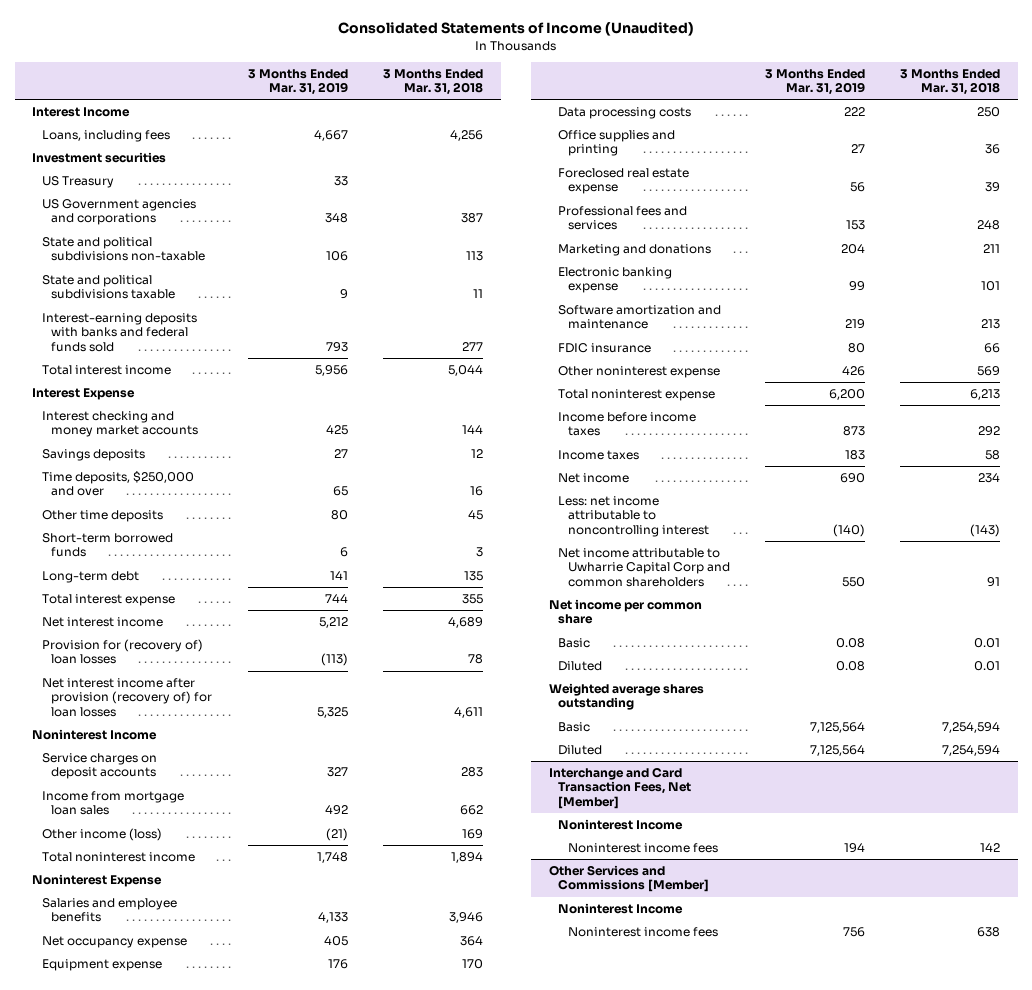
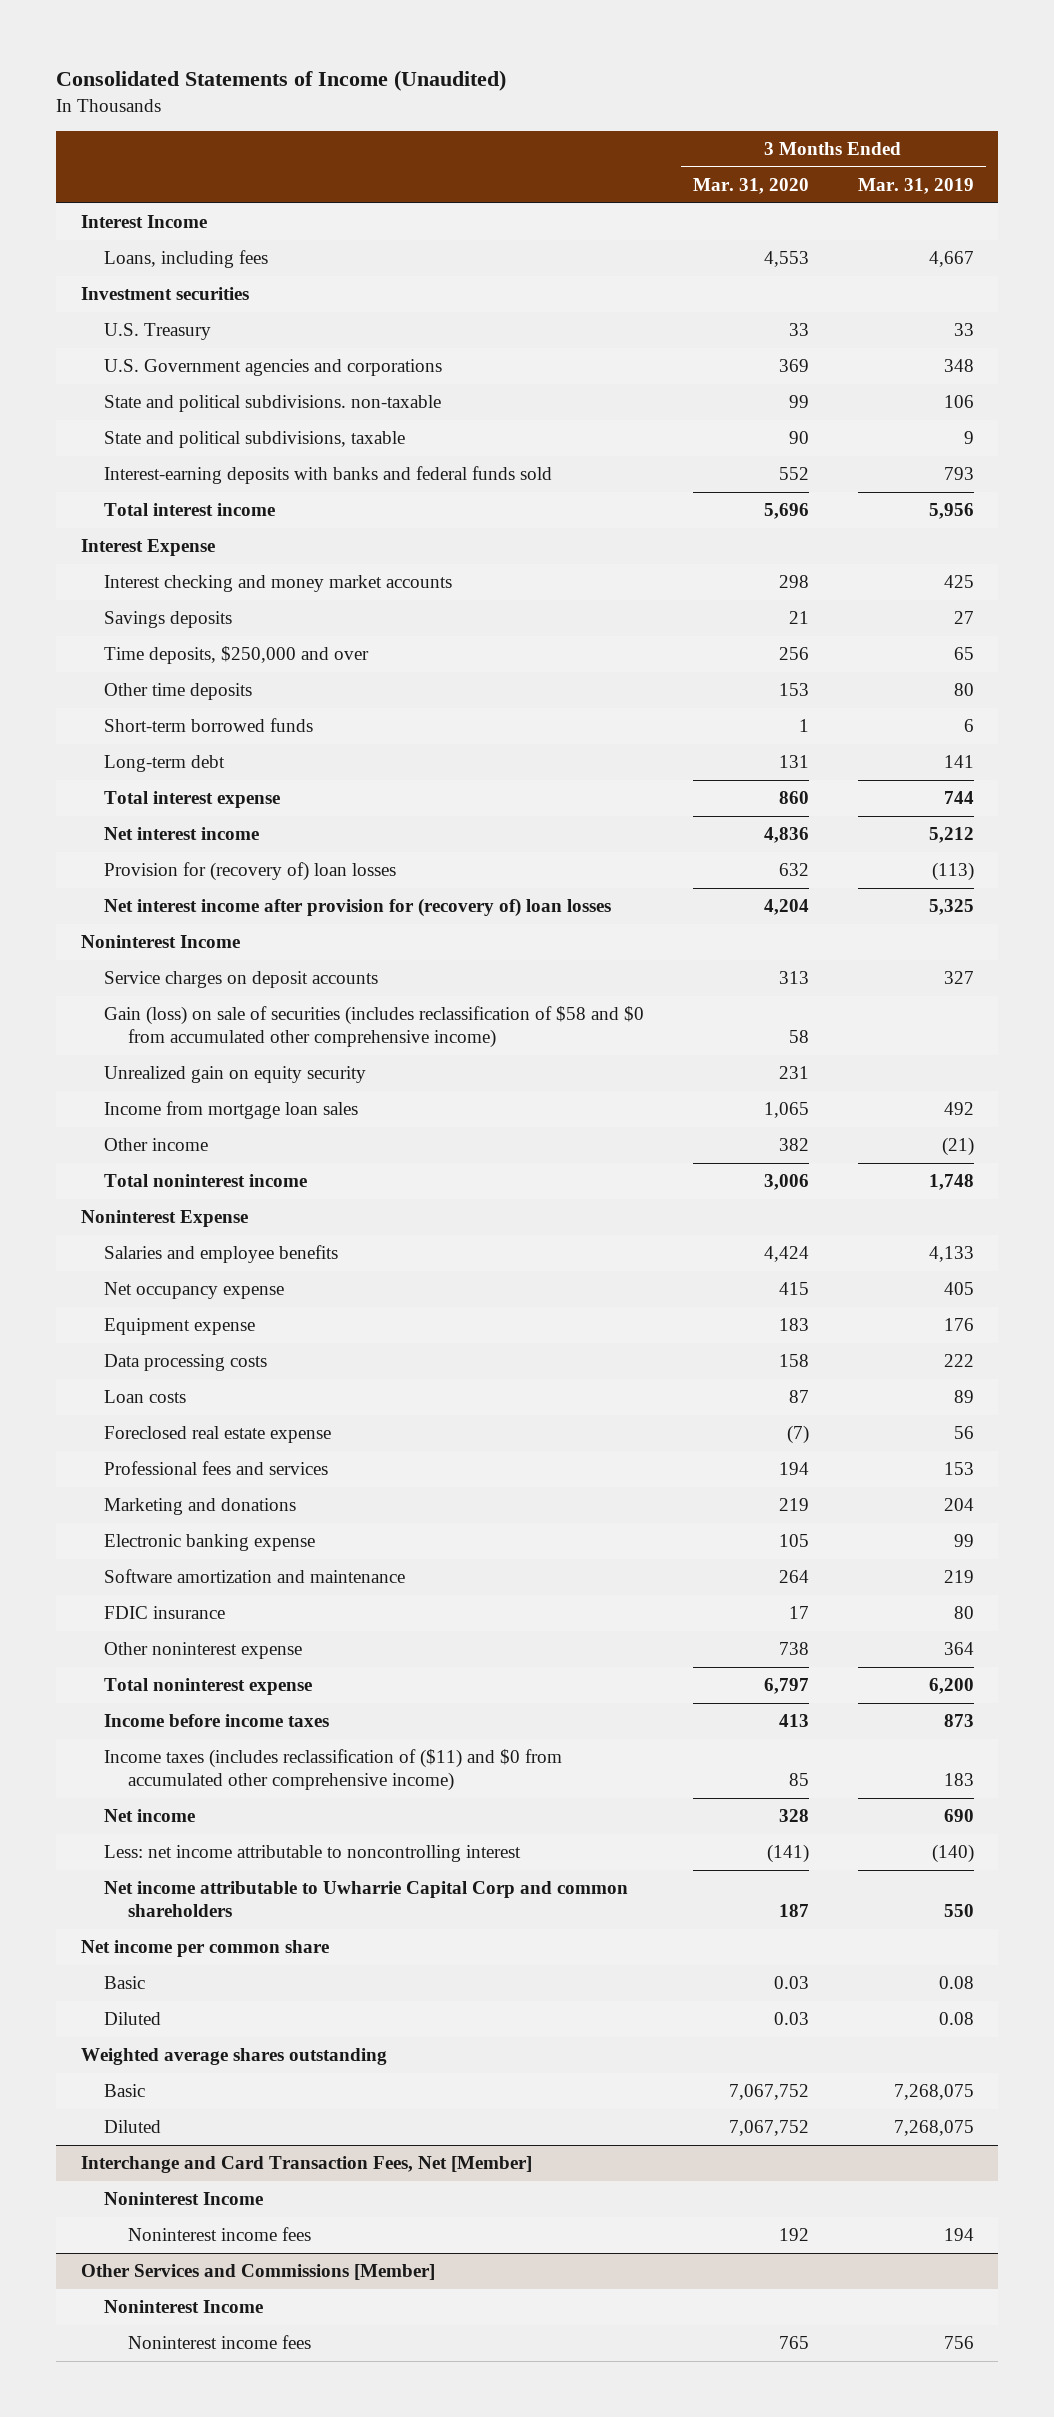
- | 3 Months Ended Mar. 31, 2019 | 3 Months Ended Mar. 31, 2018
+ | 3 Months Ended Mar. 31, 2020 | 3 Months Ended Mar. 31, 2019
- US Treasury | 33 |
- US Government agencies and corporations | 348 | 387
- State and political subdivisions non-taxable | 106 | 113
- State and political subdivisions taxable | 9 | 11
+ U.S. Treasury | 33 | 33
+ U.S. Government agencies and corporations | 369 | 348
+ State and political subdivisions. non-taxable | 99 | 106
+ State and political subdivisions, taxable | 90 | 9
- Net interest income after provision (recovery of) for loan losses | 5,325 | 4,611
+ Net interest income after provision for (recovery of) loan losses | 4,204 | 5,325
+ Gain (loss) on sale of securities (includes reclassification of $58 and $0 from accumulated other comprehensive income) | 58 |
+ Unrealized gain on equity security | 231 |
- Other income (loss) | (21) | 169
+ Other income | 382 | (21)
- Office supplies and printing | 27 | 36
+ Loan costs | 87 | 89
- Other noninterest expense | 426 | 569
+ Other noninterest expense | 738 | 364
- Income taxes | 183 | 58
+ Income taxes (includes reclassification of ($11) and $0 from accumulated other comprehensive income) | 85 | 183
- Basic | 7,125,564 | 7,254,594
- Diluted | 7,125,564 | 7,254,594
+ Basic | 7,067,752 | 7,268,075
+ Diluted | 7,067,752 | 7,268,075

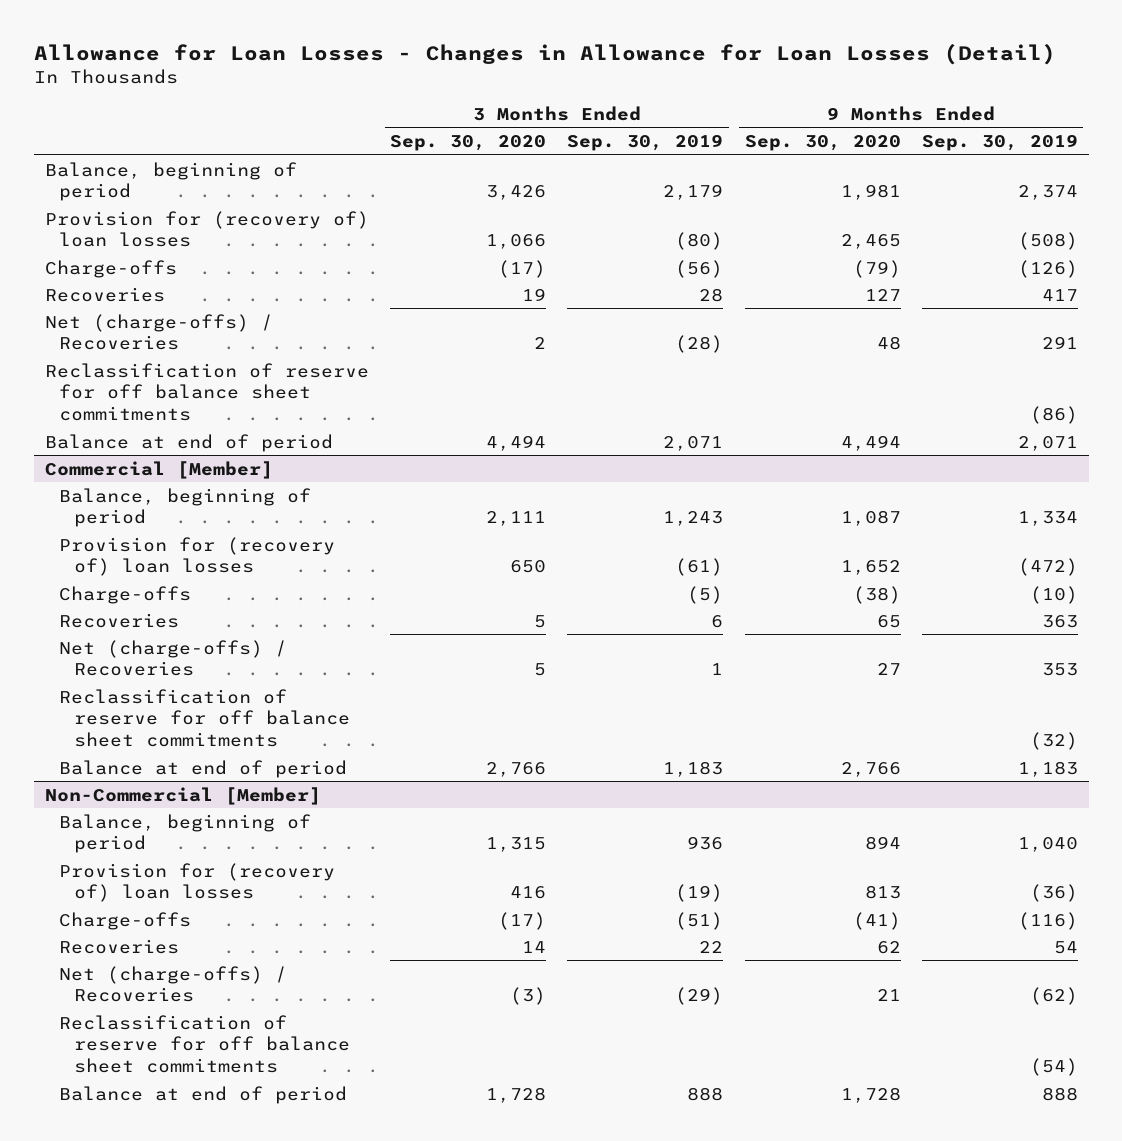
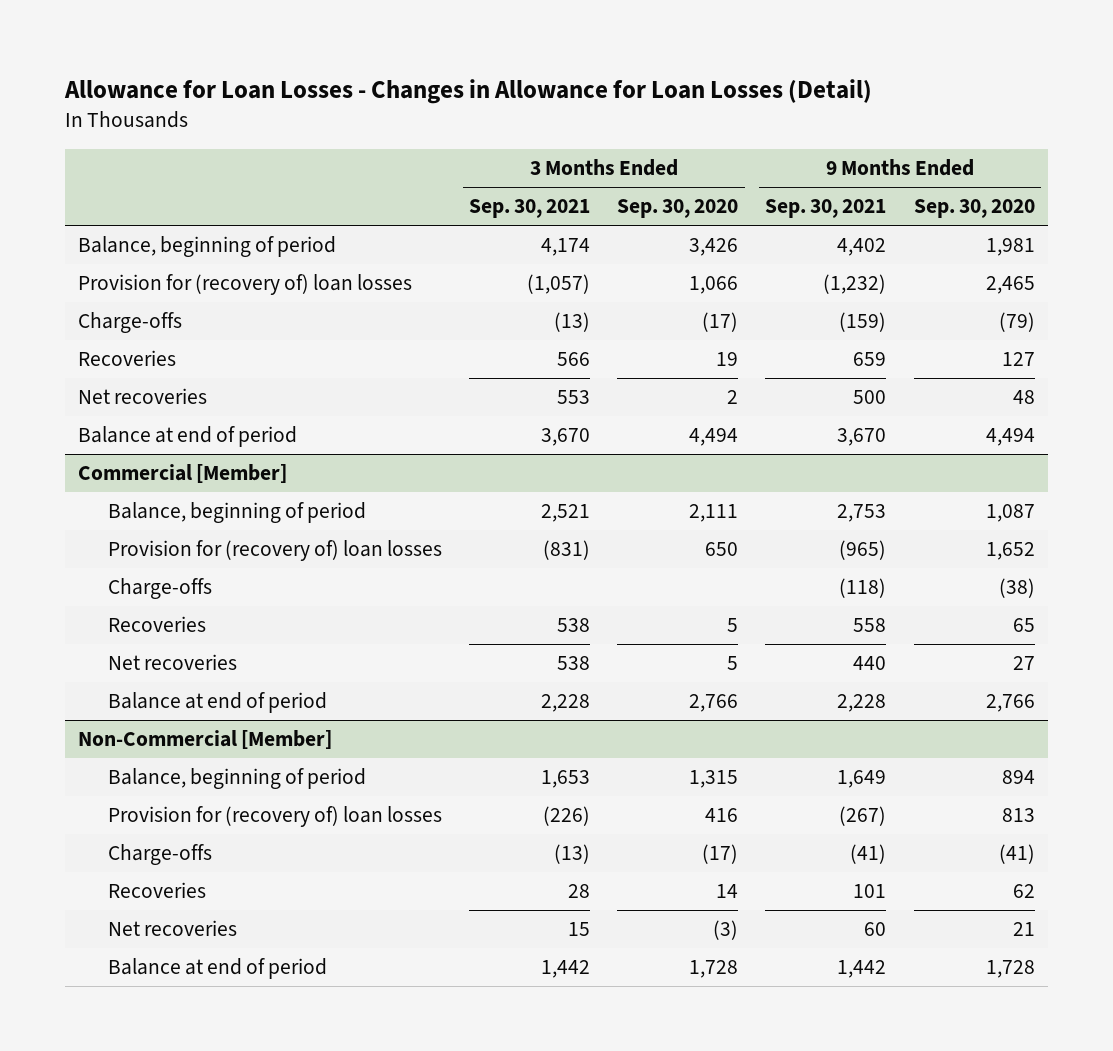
- | 3 Months Ended Sep. 30, 2020 | 3 Months Ended Sep. 30, 2019 | 9 Months Ended Sep. 30, 2020 | 9 Months Ended Sep. 30, 2019
+ | 3 Months Ended Sep. 30, 2021 | 3 Months Ended Sep. 30, 2020 | 9 Months Ended Sep. 30, 2021 | 9 Months Ended Sep. 30, 2020
- Net (charge-offs) / Recoveries | 2 | (28) | 48 | 291
- Reclassification of reserve for off balance sheet commitments | | | | (86)
+ Net recoveries | 553 | 2 | 500 | 48
@ Commercial [Member]
- Net (charge-offs) / Recoveries | 5 | 1 | 27 | 353
- Reclassification of reserve for off balance sheet commitments | | | | (32)
+ Net recoveries | 538 | 5 | 440 | 27
@ Non-Commercial [Member]
- Net (charge-offs) / Recoveries | (3) | (29) | 21 | (62)
- Reclassification of reserve for off balance sheet commitments | | | | (54)
+ Net recoveries | 15 | (3) | 60 | 21

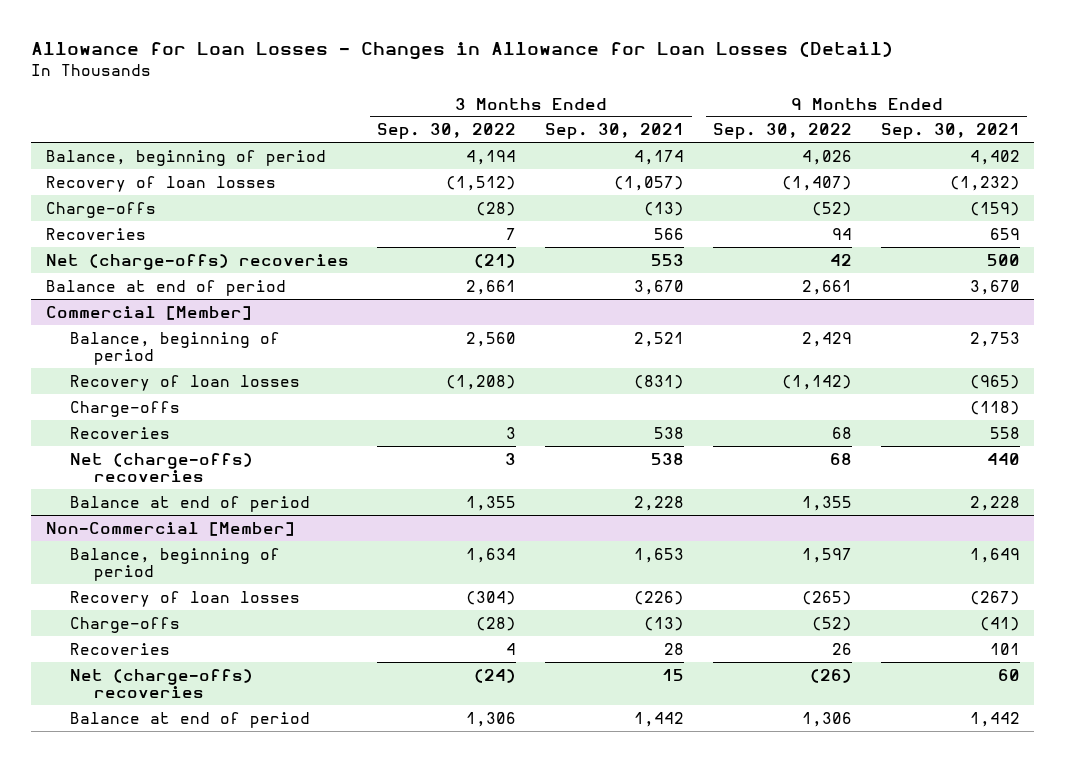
- | 3 Months Ended Sep. 30, 2021 | 3 Months Ended Sep. 30, 2020 | 9 Months Ended Sep. 30, 2021 | 9 Months Ended Sep. 30, 2020
+ | 3 Months Ended Sep. 30, 2022 | 3 Months Ended Sep. 30, 2021 | 9 Months Ended Sep. 30, 2022 | 9 Months Ended Sep. 30, 2021
- Provision for (recovery of) loan losses | (1,057) | 1,066 | (1,232) | 2,465
+ Recovery of loan losses | (1,512) | (1,057) | (1,407) | (1,232)
- Net recoveries | 553 | 2 | 500 | 48
+ Net (charge-offs) recoveries | (21) | 553 | 42 | 500
@ Commercial [Member]
- Provision for (recovery of) loan losses | (831) | 650 | (965) | 1,652
+ Recovery of loan losses | (1,208) | (831) | (1,142) | (965)
- Net recoveries | 538 | 5 | 440 | 27
+ Net (charge-offs) recoveries | 3 | 538 | 68 | 440
@ Non-Commercial [Member]
- Provision for (recovery of) loan losses | (226) | 416 | (267) | 813
+ Recovery of loan losses | (304) | (226) | (265) | (267)
- Net recoveries | 15 | (3) | 60 | 21
+ Net (charge-offs) recoveries | (24) | 15 | (26) | 60

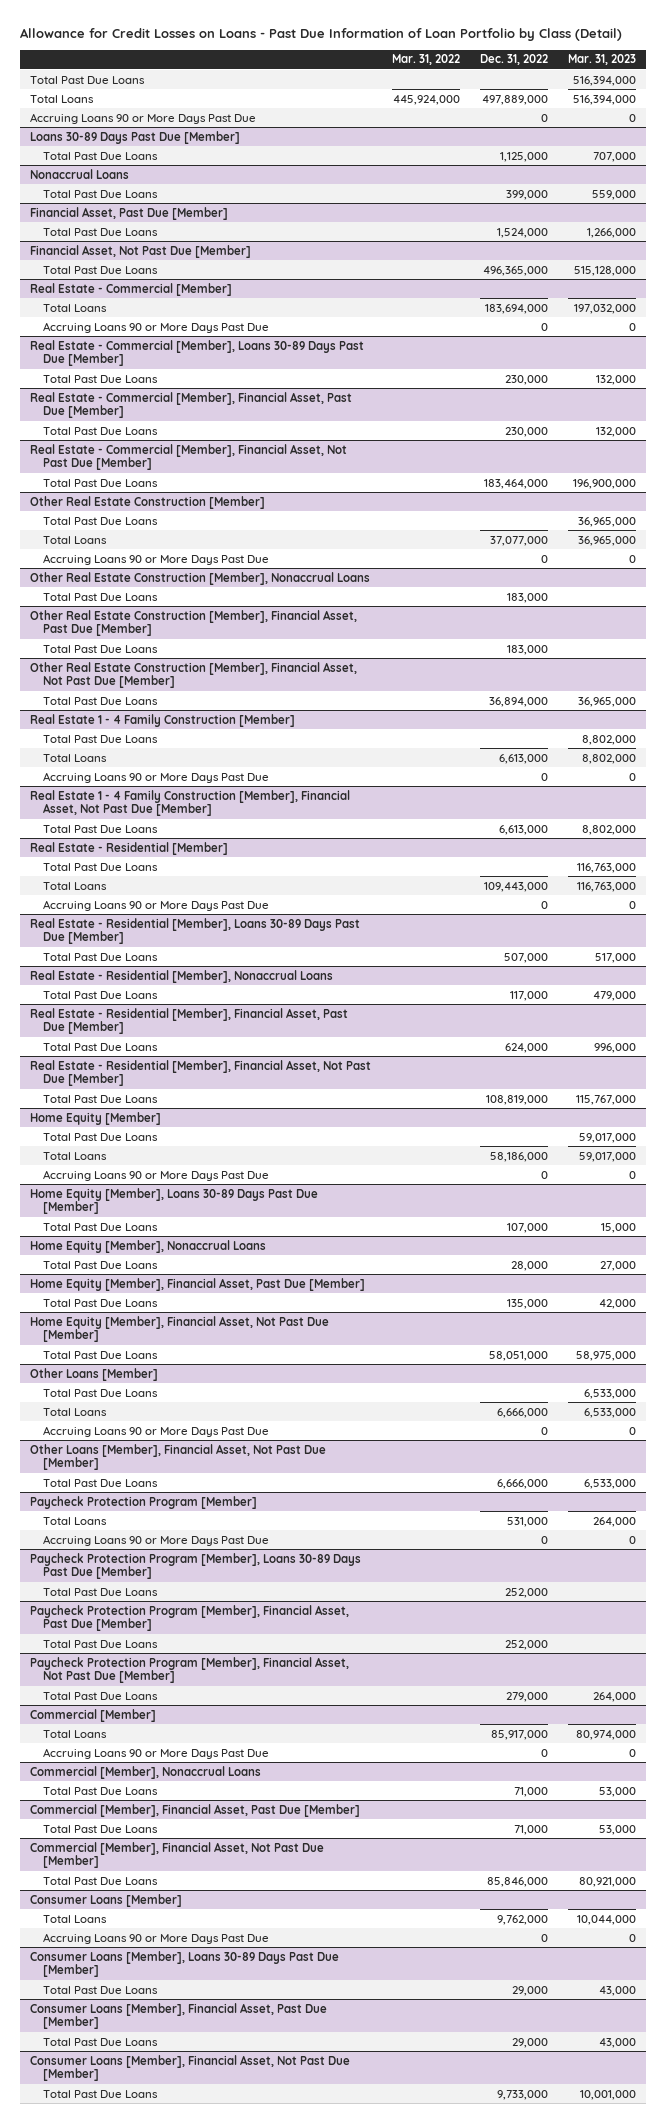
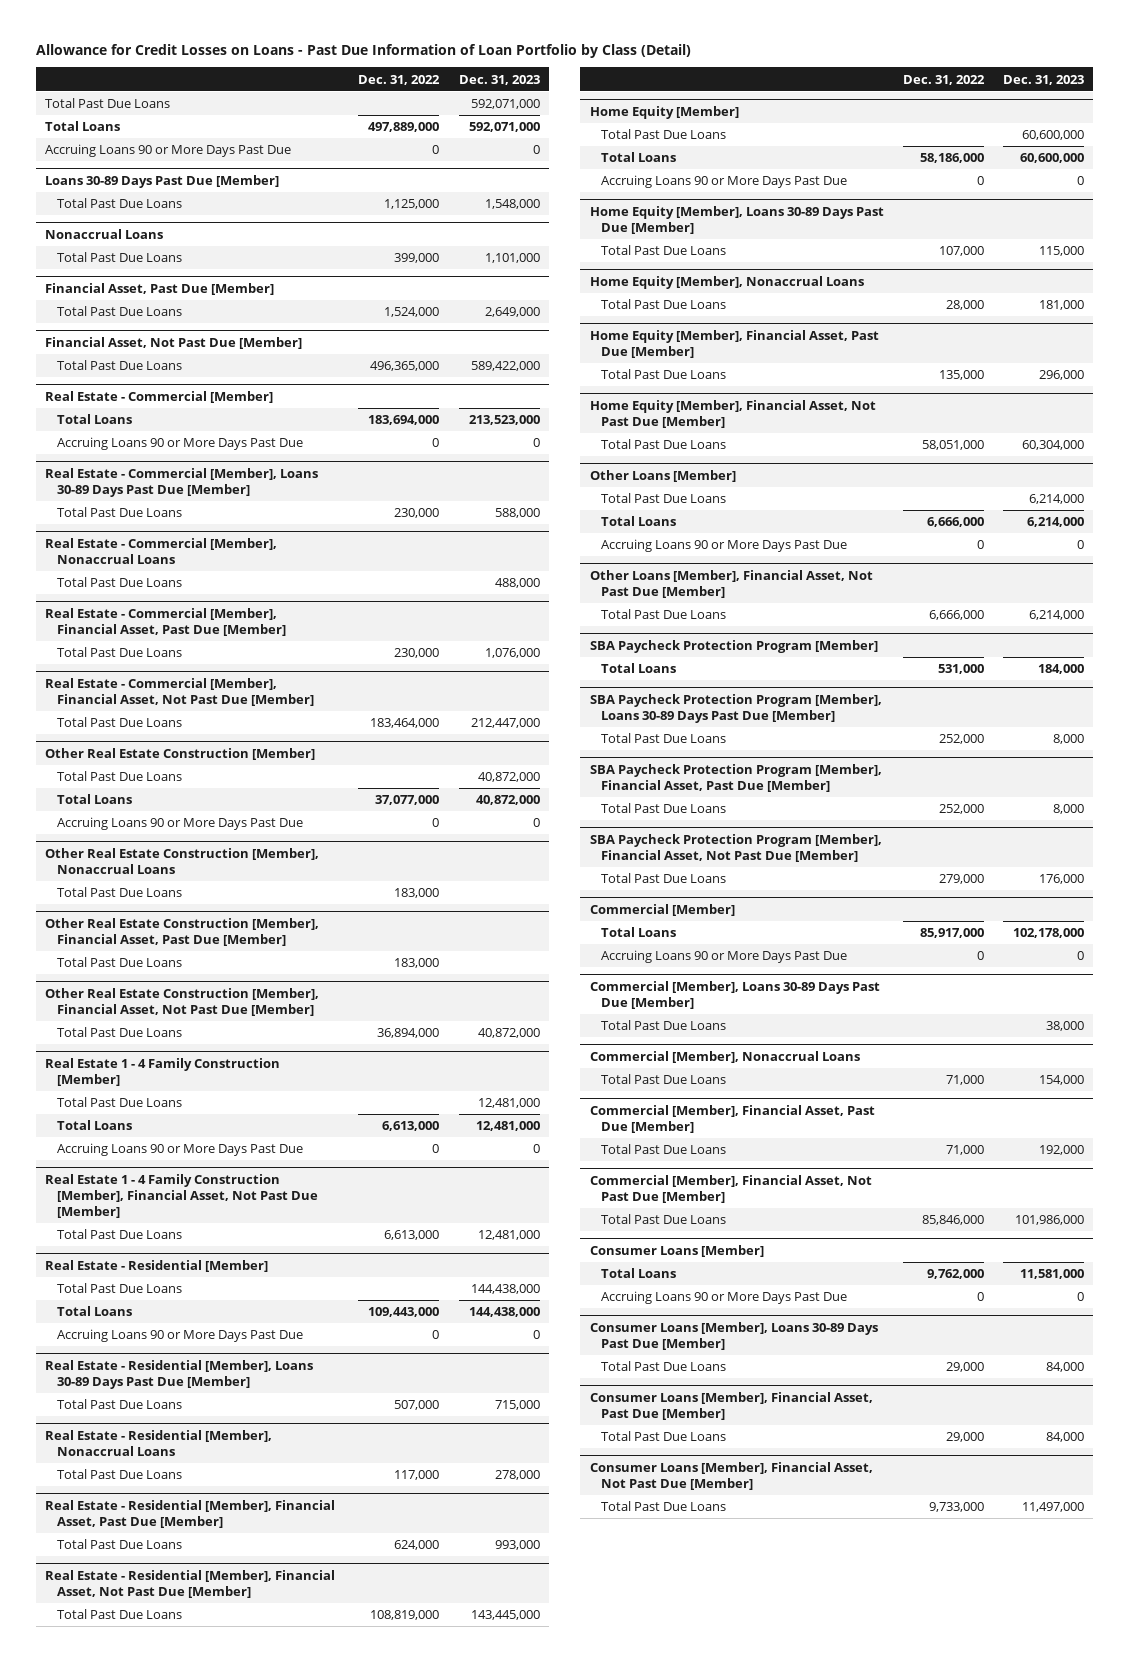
- | Mar. 31, 2022 | Dec. 31, 2022 | Mar. 31, 2023
+ | Dec. 31, 2022 | Dec. 31, 2023
+ Real Estate - Commercial [Member], Nonaccrual Loans
+ Total Past Due Loans | | 488,000
- Paycheck Protection Program [Member]
+ SBA Paycheck Protection Program [Member]
- Accruing Loans 90 or More Days Past Due | | 0 | 0
- Paycheck Protection Program [Member], Loans 30-89 Days Past Due [Member]
+ SBA Paycheck Protection Program [Member], Loans 30-89 Days Past Due [Member]
- Paycheck Protection Program [Member], Financial Asset, Past Due [Member]
+ SBA Paycheck Protection Program [Member], Financial Asset, Past Due [Member]
- Paycheck Protection Program [Member], Financial Asset, Not Past Due [Member]
+ SBA Paycheck Protection Program [Member], Financial Asset, Not Past Due [Member]
+ Commercial [Member], Loans 30-89 Days Past Due [Member]
+ Total Past Due Loans | | 38,000

